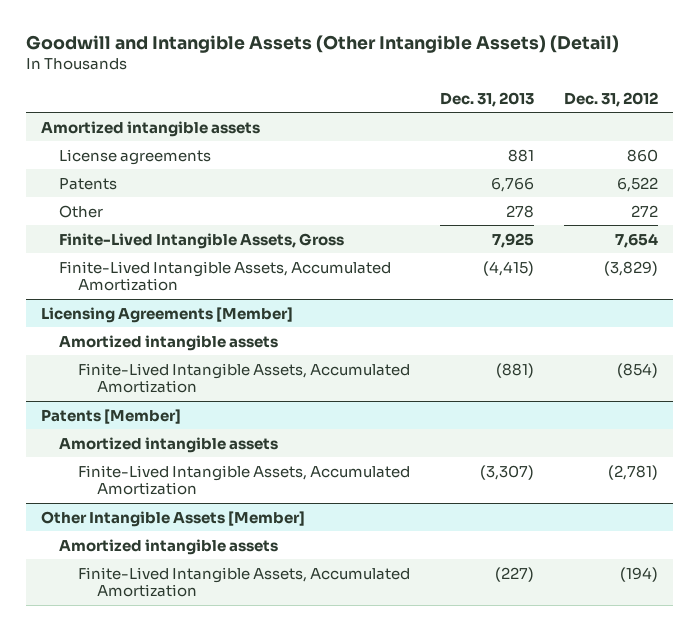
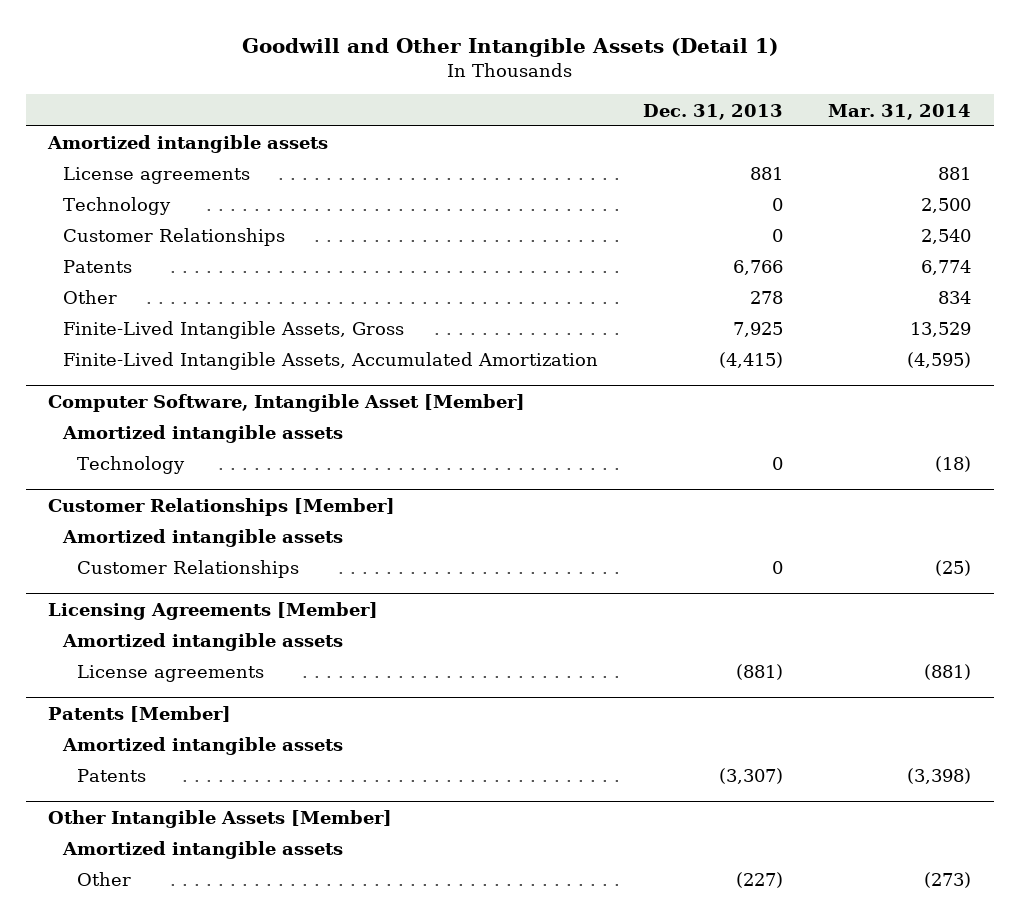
- Goodwill and Intangible Assets (Other Intangible Assets) (Detail)
+ Goodwill and Other Intangible Assets (Detail 1)
- | Dec. 31, 2013 | Dec. 31, 2012
+ | Dec. 31, 2013 | Mar. 31, 2014
+ Technology | 0 | 2,500
+ Customer Relationships | 0 | 2,540
+ Computer Software, Intangible Asset [Member]
+ Amortized intangible assets
+ Technology | 0 | (18)
+ Customer Relationships [Member]
+ Amortized intangible assets
+ Customer Relationships | 0 | (25)
@ Licensing Agreements [Member]
- Finite-Lived Intangible Assets, Accumulated Amortization | (881) | (854)
+ License agreements | (881) | (881)
@ Patents [Member]
- Finite-Lived Intangible Assets, Accumulated Amortization | (3,307) | (2,781)
+ Patents | (3,307) | (3,398)
@ Other Intangible Assets [Member]
- Finite-Lived Intangible Assets, Accumulated Amortization | (227) | (194)
+ Other | (227) | (273)

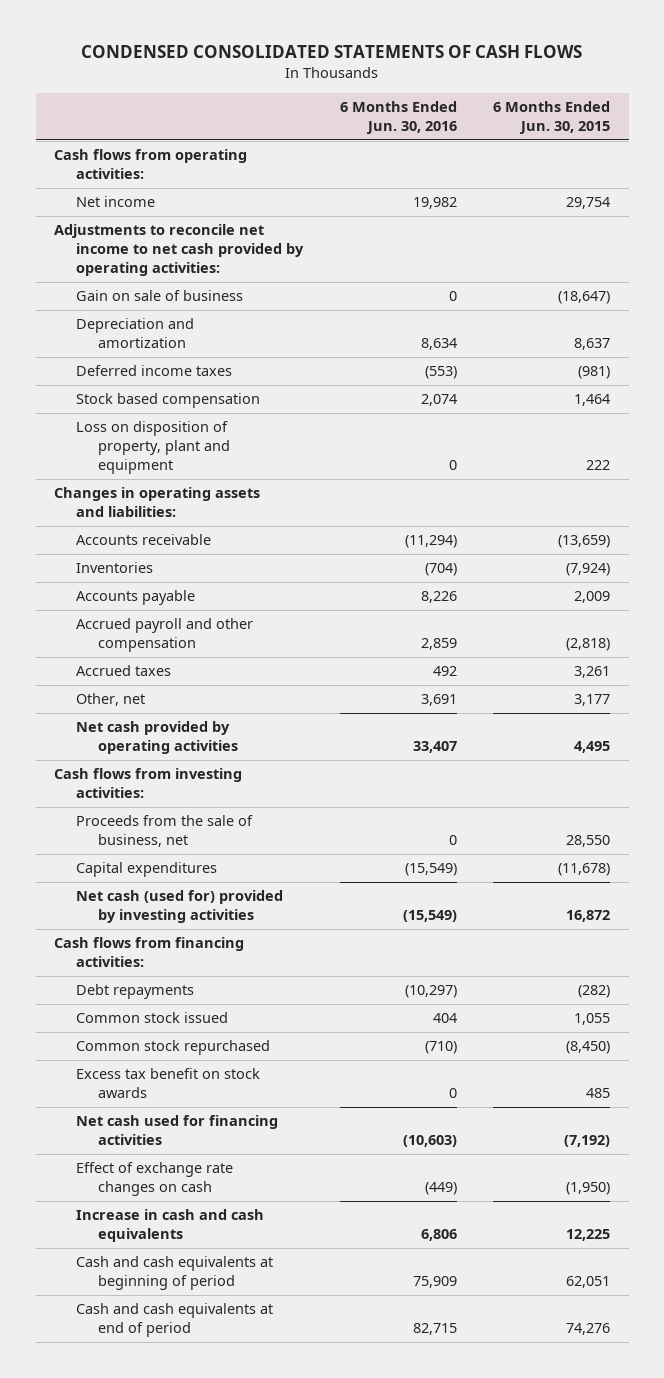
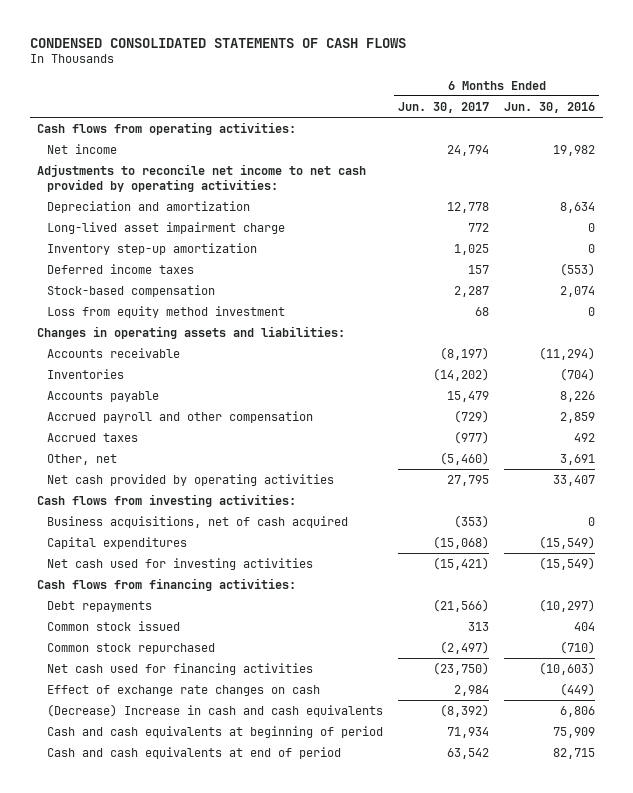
- | 6 Months Ended Jun. 30, 2016 | 6 Months Ended Jun. 30, 2015
+ | 6 Months Ended Jun. 30, 2017 | 6 Months Ended Jun. 30, 2016
- Gain on sale of business | 0 | (18,647)
+ Long-lived asset impairment charge | 772 | 0
+ Inventory step-up amortization | 1,025 | 0
- Stock based compensation | 2,074 | 1,464
- Loss on disposition of property, plant and equipment | 0 | 222
+ Stock-based compensation | 2,287 | 2,074
+ Loss from equity method investment | 68 | 0
- Proceeds from the sale of business, net | 0 | 28,550
+ Business acquisitions, net of cash acquired | (353) | 0
- Net cash (used for) provided by investing activities | (15,549) | 16,872
+ Net cash used for investing activities | (15,421) | (15,549)
- Excess tax benefit on stock awards | 0 | 485
- Increase in cash and cash equivalents | 6,806 | 12,225
+ (Decrease) Increase in cash and cash equivalents | (8,392) | 6,806

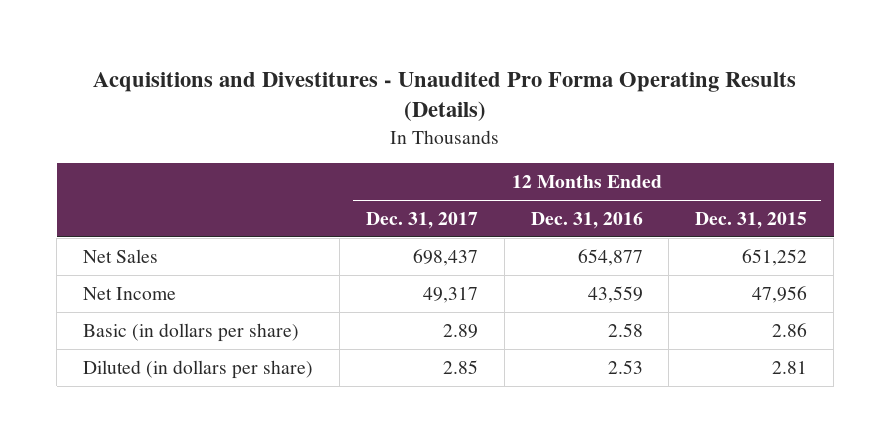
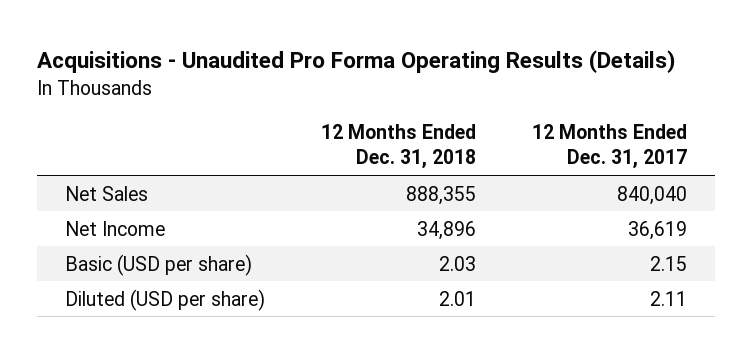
- Acquisitions and Divestitures - Unaudited Pro Forma Operating Results (Details)
+ Acquisitions - Unaudited Pro Forma Operating Results (Details)
- | 12 Months Ended Dec. 31, 2017 | 12 Months Ended Dec. 31, 2016 | 12 Months Ended Dec. 31, 2015
+ | 12 Months Ended Dec. 31, 2018 | 12 Months Ended Dec. 31, 2017
- Net Sales | 698,437 | 654,877 | 651,252
- Net Income | 49,317 | 43,559 | 47,956
- Basic (in dollars per share) | 2.89 | 2.58 | 2.86
- Diluted (in dollars per share) | 2.85 | 2.53 | 2.81
+ Net Sales | 888,355 | 840,040
+ Net Income | 34,896 | 36,619
+ Basic (USD per share) | 2.03 | 2.15
+ Diluted (USD per share) | 2.01 | 2.11

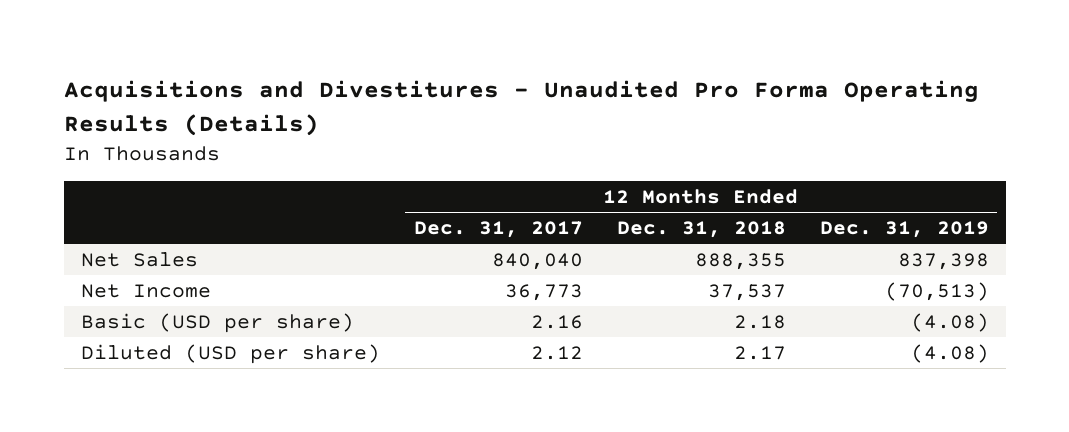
- Acquisitions - Unaudited Pro Forma Operating Results (Details)
+ Acquisitions and Divestitures - Unaudited Pro Forma Operating Results (Details)
- | 12 Months Ended Dec. 31, 2018 | 12 Months Ended Dec. 31, 2017
+ | 12 Months Ended Dec. 31, 2017 | 12 Months Ended Dec. 31, 2018 | 12 Months Ended Dec. 31, 2019
- Net Income | 34,896 | 36,619
- Basic (USD per share) | 2.03 | 2.15
- Diluted (USD per share) | 2.01 | 2.11
+ Net Income | 36,773 | 37,537 | (70,513)
+ Basic (USD per share) | 2.16 | 2.18 | (4.08)
+ Diluted (USD per share) | 2.12 | 2.17 | (4.08)

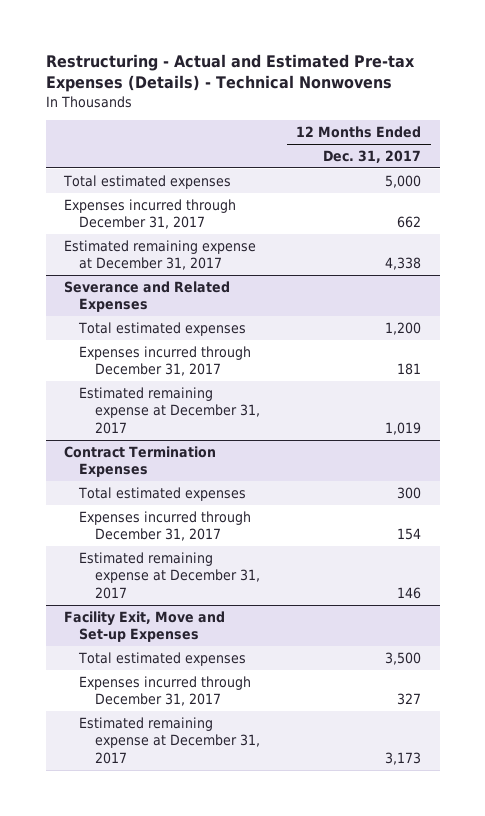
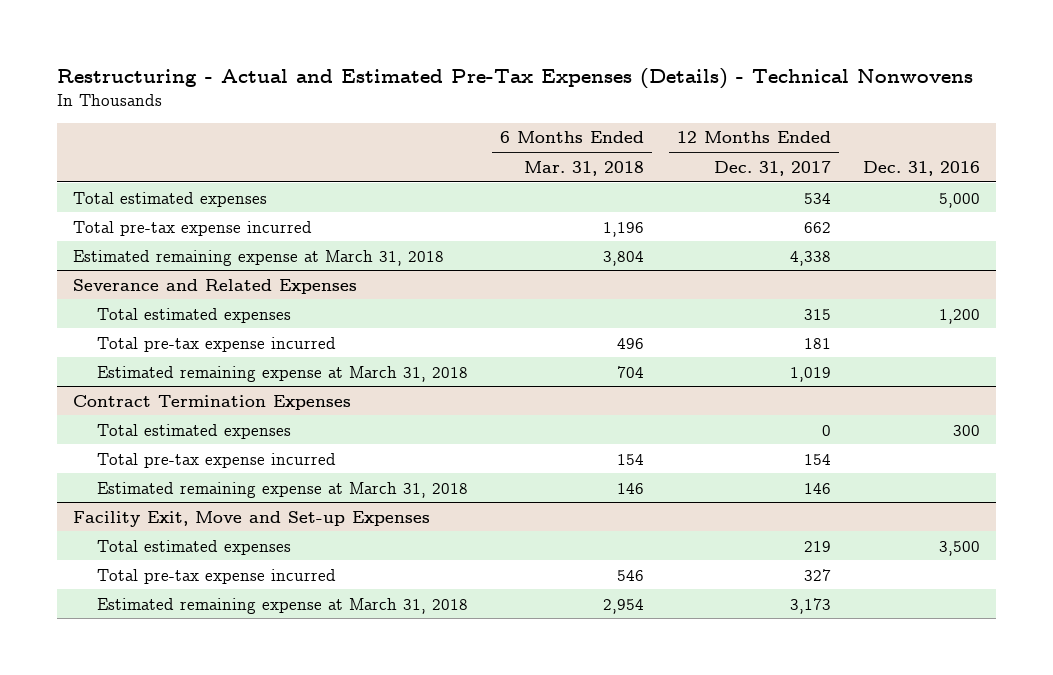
- Restructuring - Actual and Estimated Pre-tax Expenses (Details) - Technical Nonwovens
+ Restructuring - Actual and Estimated Pre-Tax Expenses (Details) - Technical Nonwovens
- | 12 Months Ended Dec. 31, 2017
+ | 6 Months Ended Mar. 31, 2018 | 12 Months Ended Dec. 31, 2017 | Dec. 31, 2016
- Total estimated expenses | 5,000
- Expenses incurred through December 31, 2017 | 662
- Estimated remaining expense at December 31, 2017 | 4,338
+ Total estimated expenses | | 534 | 5,000
+ Total pre-tax expense incurred | 1,196 | 662 |
+ Estimated remaining expense at March 31, 2018 | 3,804 | 4,338 |
@ Severance and Related Expenses
- Total estimated expenses | 1,200
- Expenses incurred through December 31, 2017 | 181
- Estimated remaining expense at December 31, 2017 | 1,019
+ Total estimated expenses | | 315 | 1,200
+ Total pre-tax expense incurred | 496 | 181 |
+ Estimated remaining expense at March 31, 2018 | 704 | 1,019 |
@ Contract Termination Expenses
- Total estimated expenses | 300
- Expenses incurred through December 31, 2017 | 154
- Estimated remaining expense at December 31, 2017 | 146
+ Total estimated expenses | | 0 | 300
+ Total pre-tax expense incurred | 154 | 154 |
+ Estimated remaining expense at March 31, 2018 | 146 | 146 |
@ Facility Exit, Move and Set-up Expenses
- Total estimated expenses | 3,500
- Expenses incurred through December 31, 2017 | 327
- Estimated remaining expense at December 31, 2017 | 3,173
+ Total estimated expenses | | 219 | 3,500
+ Total pre-tax expense incurred | 546 | 327 |
+ Estimated remaining expense at March 31, 2018 | 2,954 | 3,173 |

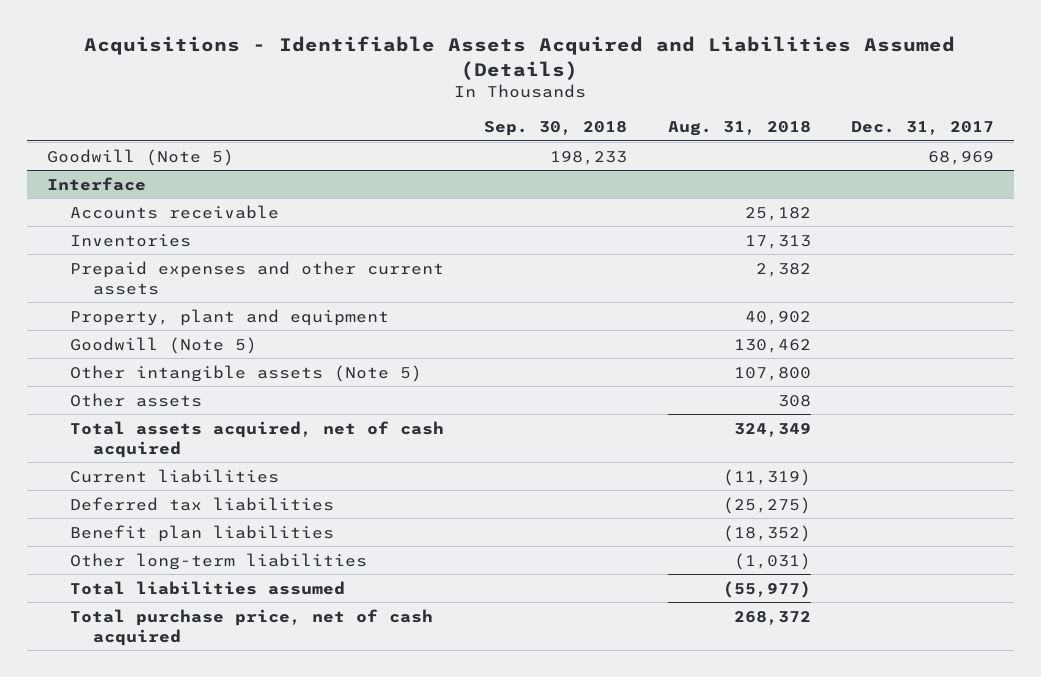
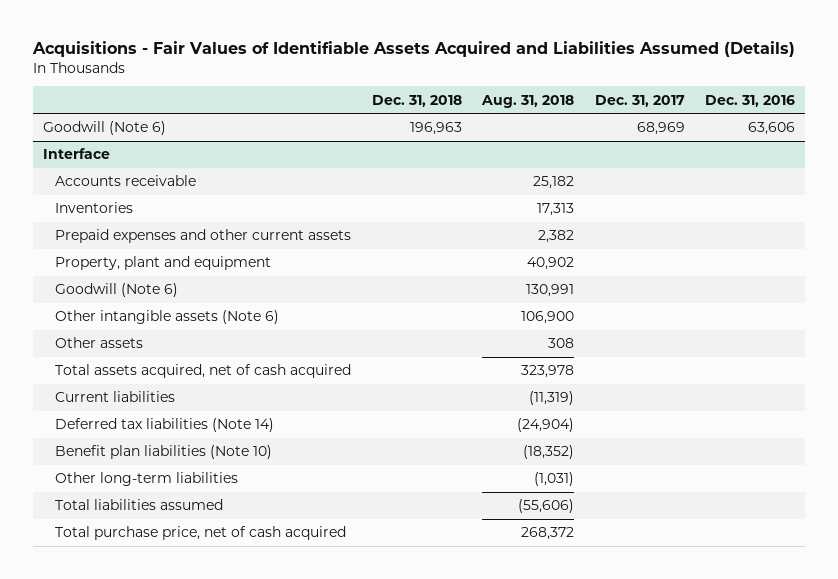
- Acquisitions - Identifiable Assets Acquired and Liabilities Assumed (Details)
+ Acquisitions - Fair Values of Identifiable Assets Acquired and Liabilities Assumed (Details)
- | Sep. 30, 2018 | Aug. 31, 2018 | Dec. 31, 2017
+ | Dec. 31, 2018 | Aug. 31, 2018 | Dec. 31, 2017 | Dec. 31, 2016
- Goodwill (Note 5) | 198,233 | | 68,969
+ Goodwill (Note 6) | 196,963 | | 68,969 | 63,606
@ Interface
- Goodwill (Note 5) | | 130,462 |
- Other intangible assets (Note 5) | | 107,800 |
+ Goodwill (Note 6) | | 130,991 | |
+ Other intangible assets (Note 6) | | 106,900 | |
- Total assets acquired, net of cash acquired | | 324,349 |
+ Total assets acquired, net of cash acquired | | 323,978 | |
- Deferred tax liabilities | | (25,275) |
- Benefit plan liabilities | | (18,352) |
+ Deferred tax liabilities (Note 14) | | (24,904) | |
+ Benefit plan liabilities (Note 10) | | (18,352) | |
- Total liabilities assumed | | (55,977) |
+ Total liabilities assumed | | (55,606) | |

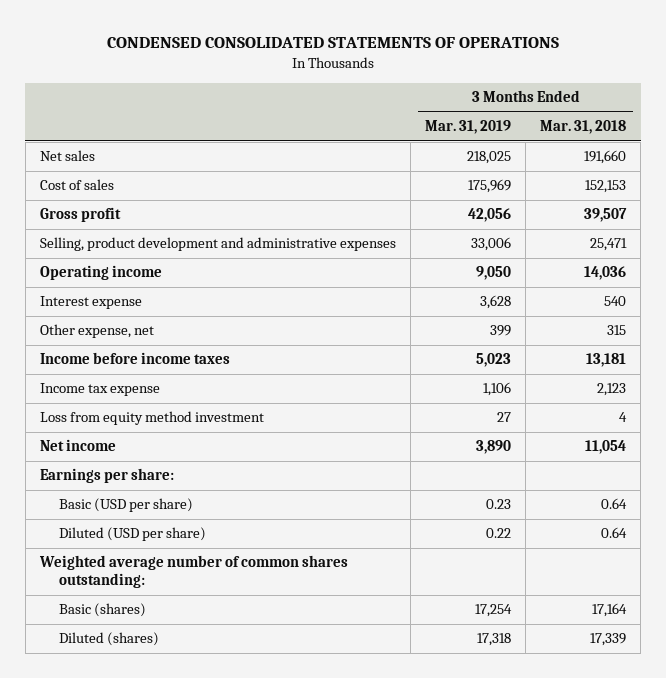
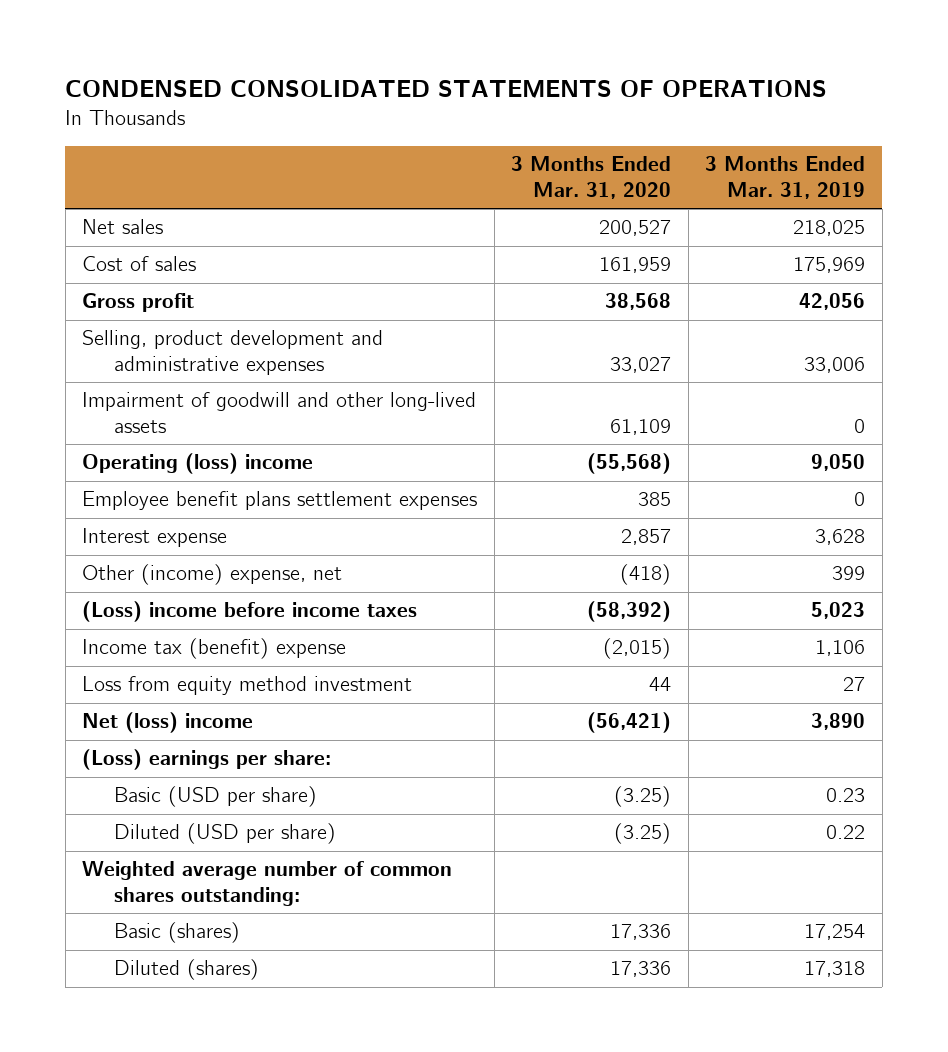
- | 3 Months Ended Mar. 31, 2019 | 3 Months Ended Mar. 31, 2018
+ | 3 Months Ended Mar. 31, 2020 | 3 Months Ended Mar. 31, 2019
- Operating income | 9,050 | 14,036
+ Impairment of goodwill and other long-lived assets | 61,109 | 0
+ Operating (loss) income | (55,568) | 9,050
+ Employee benefit plans settlement expenses | 385 | 0
- Other expense, net | 399 | 315
- Income before income taxes | 5,023 | 13,181
- Income tax expense | 1,106 | 2,123
+ Other (income) expense, net | (418) | 399
+ (Loss) income before income taxes | (58,392) | 5,023
+ Income tax (benefit) expense | (2,015) | 1,106
- Net income | 3,890 | 11,054
- Earnings per share:
+ Net (loss) income | (56,421) | 3,890
+ (Loss) earnings per share:

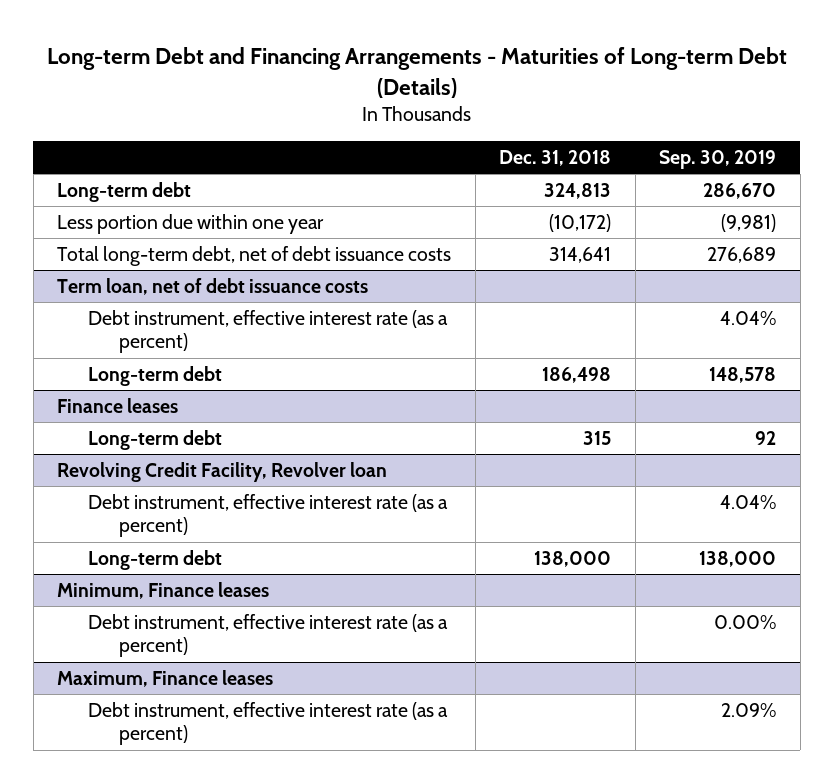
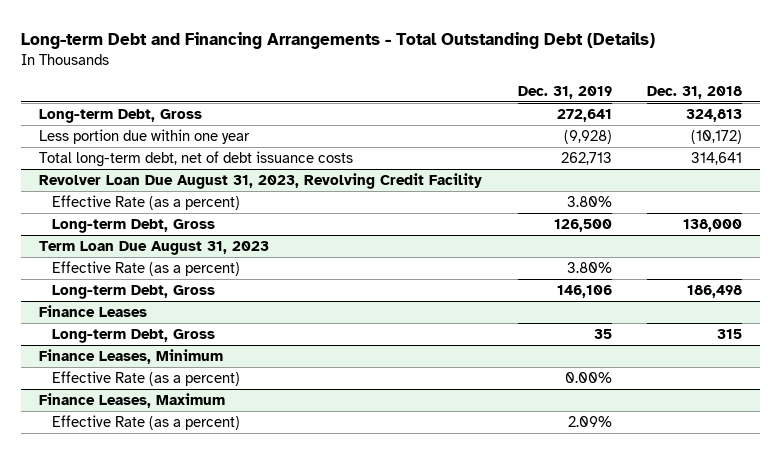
- Long-term Debt and Financing Arrangements - Maturities of Long-term Debt (Details)
+ Long-term Debt and Financing Arrangements - Total Outstanding Debt (Details)
- | Dec. 31, 2018 | Sep. 30, 2019
+ | Dec. 31, 2019 | Dec. 31, 2018
- Long-term debt | 324,813 | 286,670
+ Long-term Debt, Gross | 272,641 | 324,813
- Term loan, net of debt issuance costs
- Debt instrument, effective interest rate (as a percent) | | 4.04%
- Long-term debt | 186,498 | 148,578
- Finance leases
- Long-term debt | 315 | 92
- Revolving Credit Facility, Revolver loan
- Debt instrument, effective interest rate (as a percent) | | 4.04%
- Long-term debt | 138,000 | 138,000
- Minimum, Finance leases
- Debt instrument, effective interest rate (as a percent) | | 0.00%
- Maximum, Finance leases
- Debt instrument, effective interest rate (as a percent) | | 2.09%
+ Revolver Loan Due August 31, 2023, Revolving Credit Facility
+ Effective Rate (as a percent) | 3.80% |
+ Long-term Debt, Gross | 126,500 | 138,000
+ Term Loan Due August 31, 2023
+ Effective Rate (as a percent) | 3.80% |
+ Long-term Debt, Gross | 146,106 | 186,498
+ Finance Leases
+ Long-term Debt, Gross | 35 | 315
+ Finance Leases, Minimum
+ Effective Rate (as a percent) | 0.00% |
+ Finance Leases, Maximum
+ Effective Rate (as a percent) | 2.09% |

